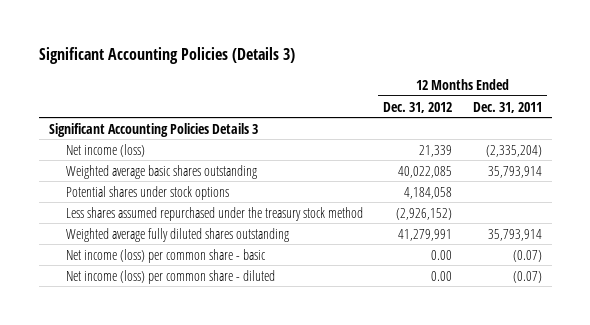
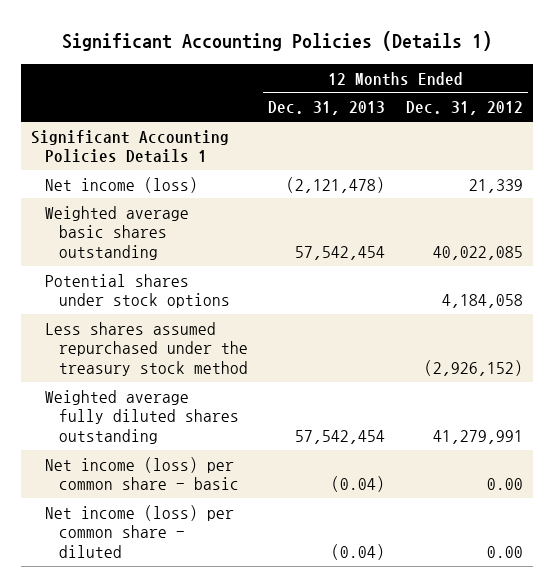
- Significant Accounting Policies (Details 3)
+ Significant Accounting Policies (Details 1)
- | 12 Months Ended Dec. 31, 2012 | 12 Months Ended Dec. 31, 2011
+ | 12 Months Ended Dec. 31, 2013 | 12 Months Ended Dec. 31, 2012
- Significant Accounting Policies Details 3
+ Significant Accounting Policies Details 1

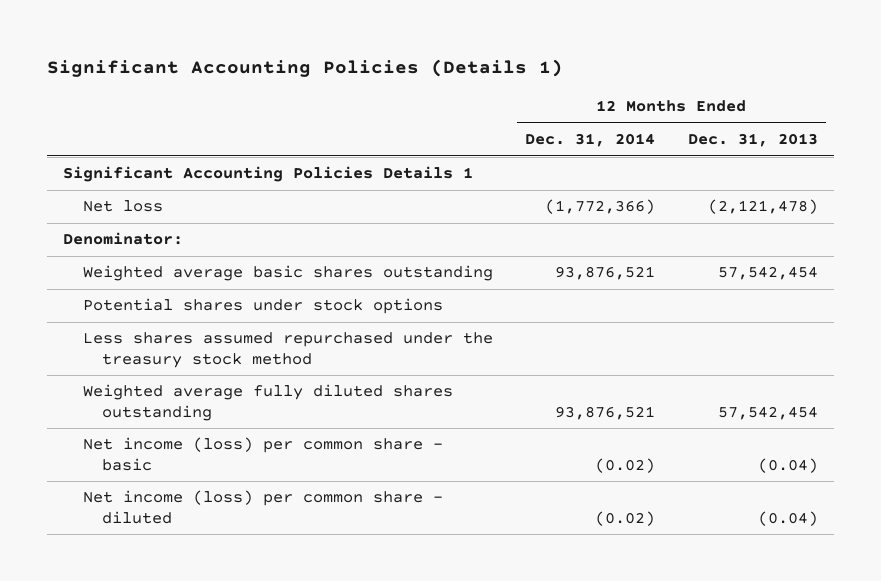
- | 12 Months Ended Dec. 31, 2013 | 12 Months Ended Dec. 31, 2012
+ | 12 Months Ended Dec. 31, 2014 | 12 Months Ended Dec. 31, 2013
- Net income (loss) | (2,121,478) | 21,339
+ Net loss | (1,772,366) | (2,121,478)
+ Denominator:

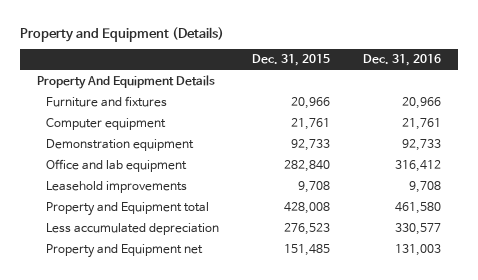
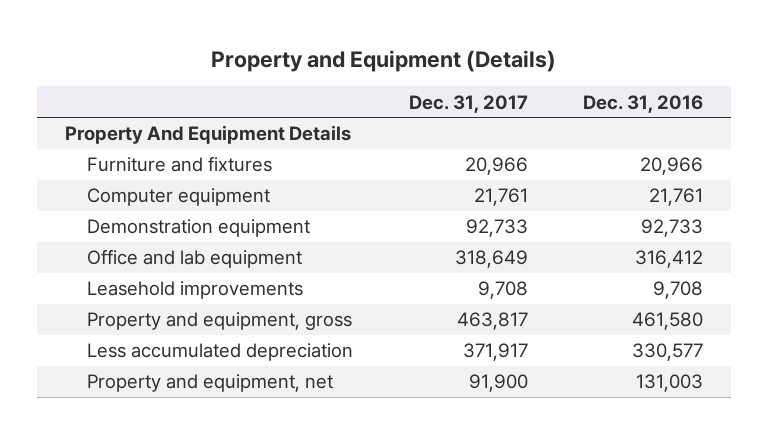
- | Dec. 31, 2015 | Dec. 31, 2016
+ | Dec. 31, 2017 | Dec. 31, 2016
- Property and Equipment total | 428,008 | 461,580
+ Property and equipment, gross | 463,817 | 461,580
- Property and Equipment net | 151,485 | 131,003
+ Property and equipment, net | 91,900 | 131,003

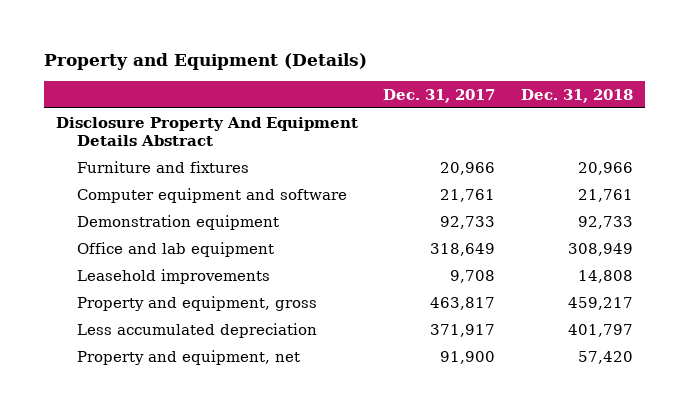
- | Dec. 31, 2017 | Dec. 31, 2016
+ | Dec. 31, 2017 | Dec. 31, 2018
- Property And Equipment Details
+ Disclosure Property And Equipment Details Abstract
- Computer equipment | 21,761 | 21,761
+ Computer equipment and software | 21,761 | 21,761

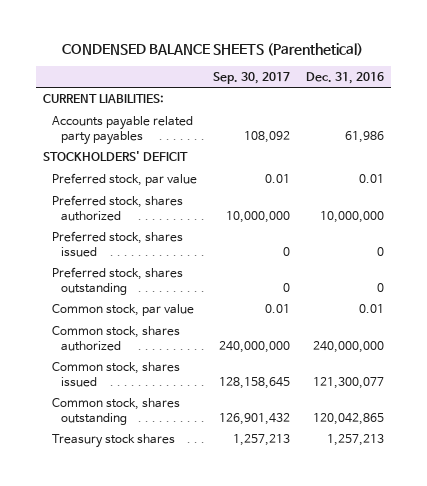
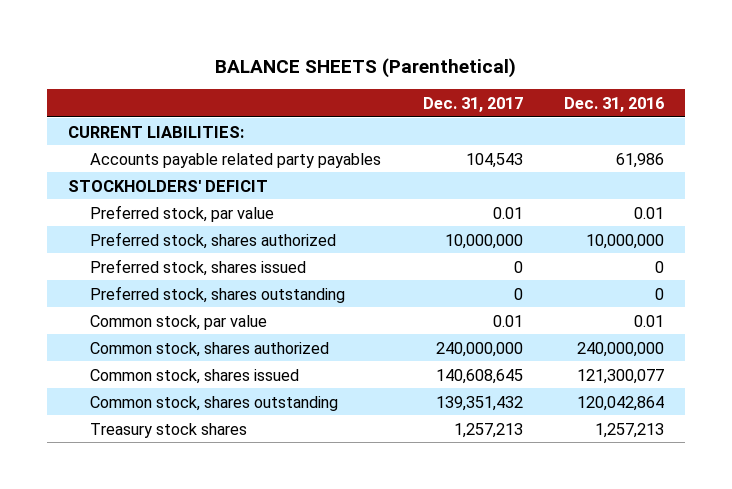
- CONDENSED BALANCE SHEETS (Parenthetical)
+ BALANCE SHEETS (Parenthetical)
- | Sep. 30, 2017 | Dec. 31, 2016
+ | Dec. 31, 2017 | Dec. 31, 2016
- Common stock, shares outstanding | 126,901,432 | 120,042,865
+ Common stock, shares outstanding | 139,351,432 | 120,042,864

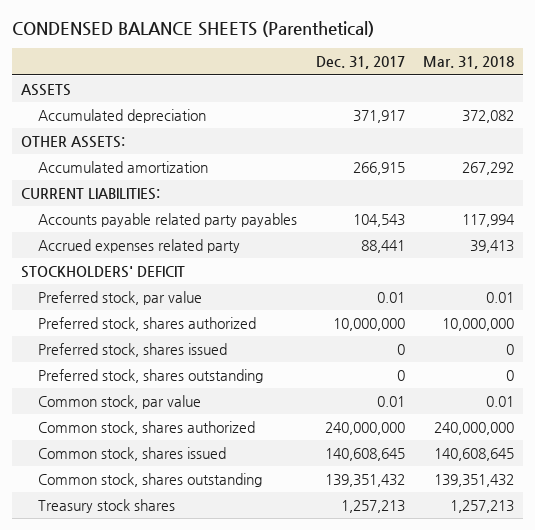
- BALANCE SHEETS (Parenthetical)
+ CONDENSED BALANCE SHEETS (Parenthetical)
- | Dec. 31, 2017 | Dec. 31, 2016
+ | Dec. 31, 2017 | Mar. 31, 2018
+ ASSETS
+ Accumulated depreciation | 371,917 | 372,082
+ OTHER ASSETS:
+ Accumulated amortization | 266,915 | 267,292
+ Accrued expenses related party | 88,441 | 39,413

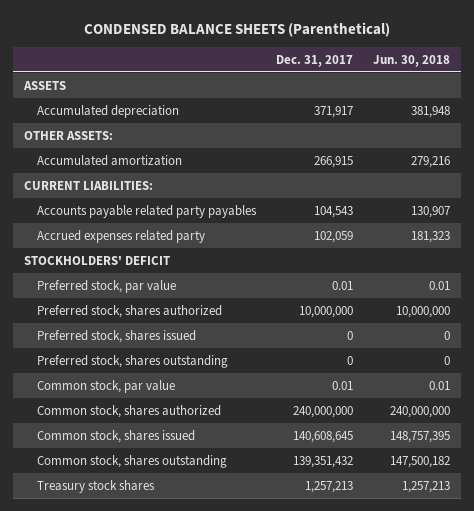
- | Dec. 31, 2017 | Mar. 31, 2018
+ | Dec. 31, 2017 | Jun. 30, 2018
- Accrued expenses related party | 88,441 | 39,413
+ Accrued expenses related party | 102,059 | 181,323

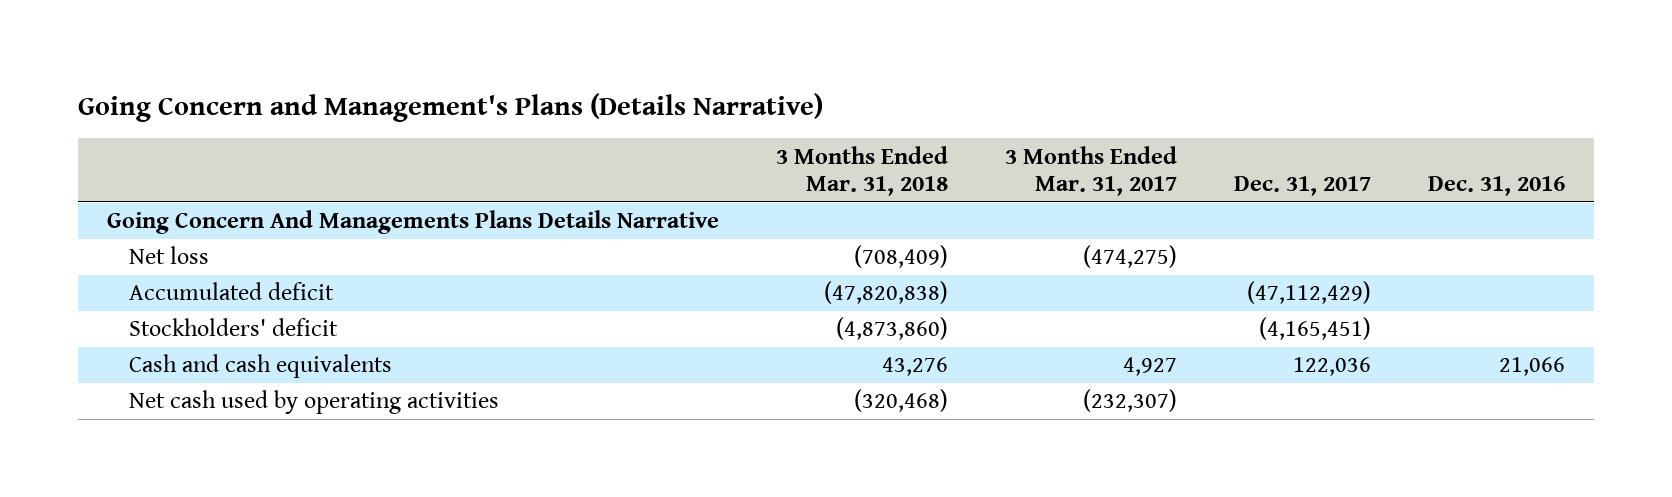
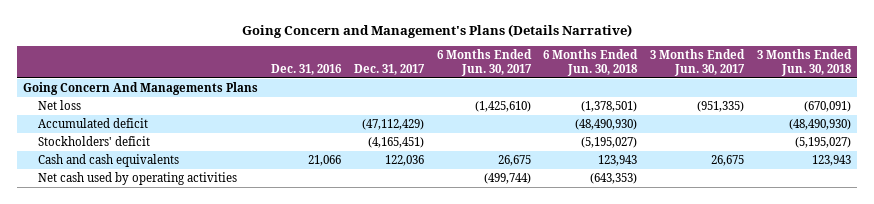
- | 3 Months Ended Mar. 31, 2018 | 3 Months Ended Mar. 31, 2017 | Dec. 31, 2017 | Dec. 31, 2016
+ | Dec. 31, 2016 | Dec. 31, 2017 | 6 Months Ended Jun. 30, 2017 | 6 Months Ended Jun. 30, 2018 | 3 Months Ended Jun. 30, 2017 | 3 Months Ended Jun. 30, 2018
- Going Concern And Managements Plans Details Narrative
+ Going Concern And Managements Plans

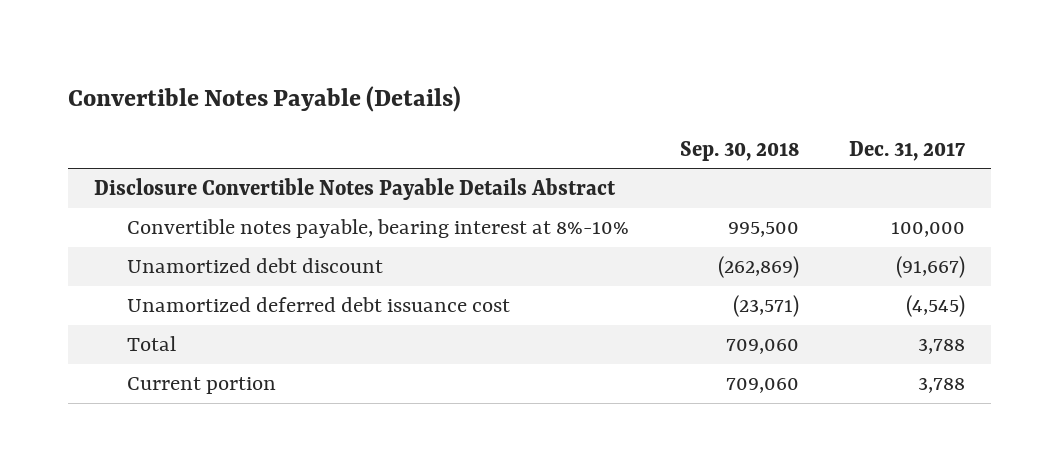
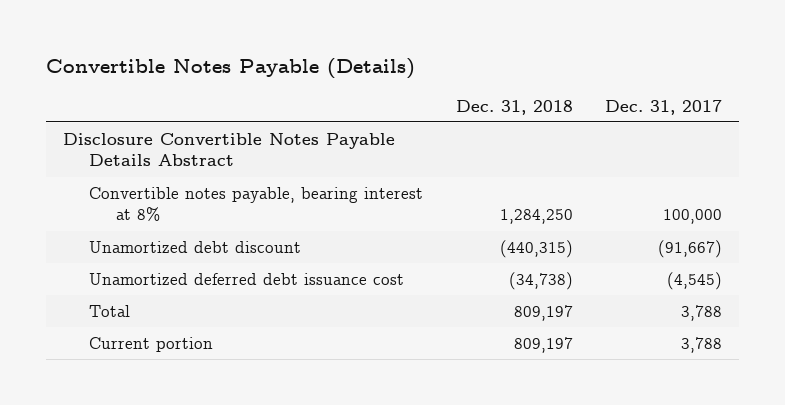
- | Sep. 30, 2018 | Dec. 31, 2017
+ | Dec. 31, 2018 | Dec. 31, 2017
- Convertible notes payable, bearing interest at 8%-10% | 995,500 | 100,000
+ Convertible notes payable, bearing interest at 8% | 1,284,250 | 100,000

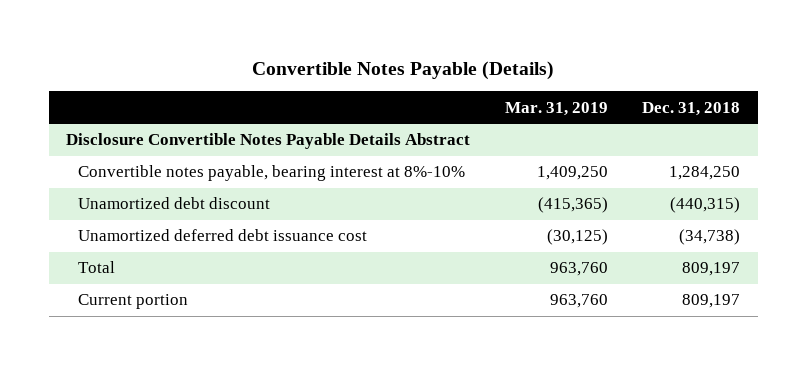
- | Dec. 31, 2018 | Dec. 31, 2017
+ | Mar. 31, 2019 | Dec. 31, 2018
- Convertible notes payable, bearing interest at 8% | 1,284,250 | 100,000
+ Convertible notes payable, bearing interest at 8%-10% | 1,409,250 | 1,284,250

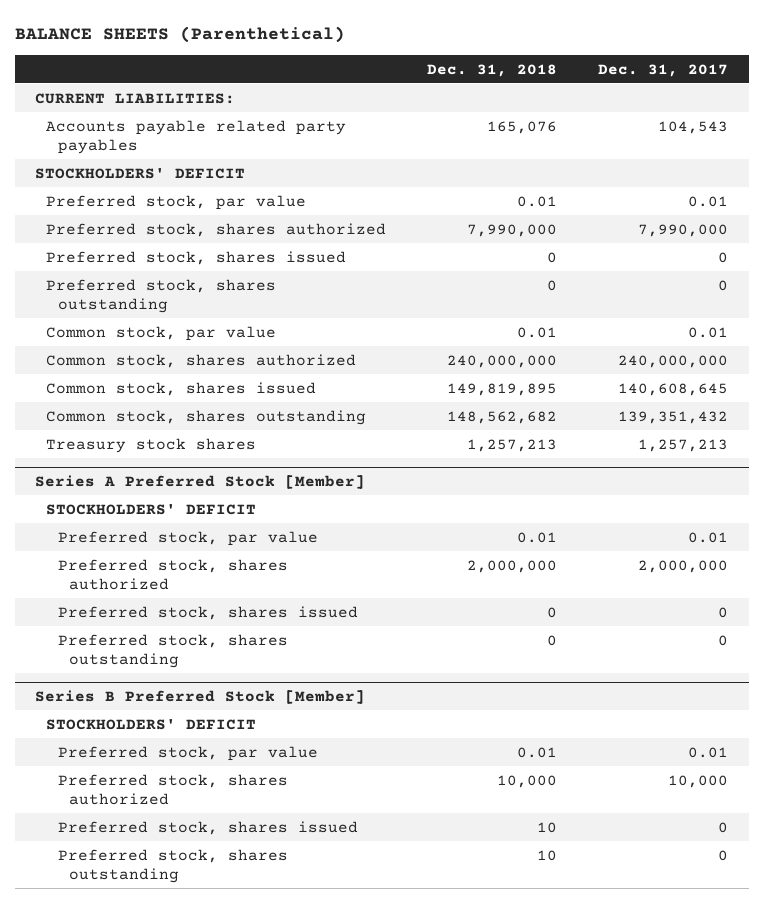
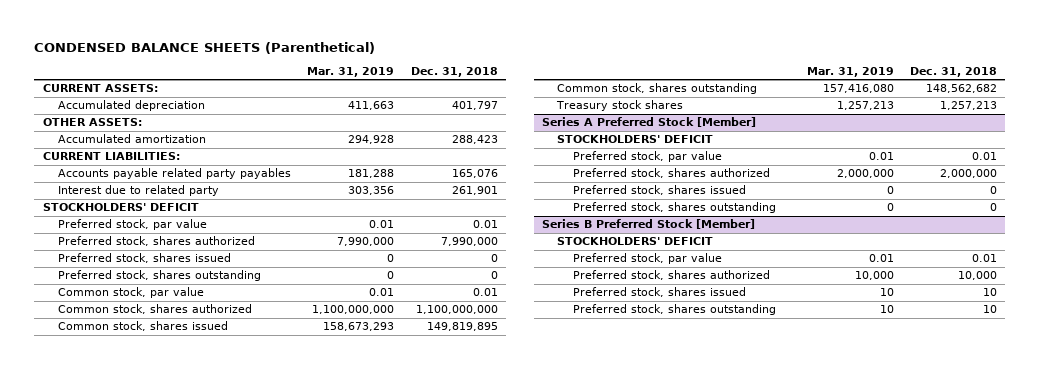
- BALANCE SHEETS (Parenthetical)
+ CONDENSED BALANCE SHEETS (Parenthetical)
- | Dec. 31, 2018 | Dec. 31, 2017
+ | Mar. 31, 2019 | Dec. 31, 2018
+ CURRENT ASSETS:
+ Accumulated depreciation | 411,663 | 401,797
+ OTHER ASSETS:
+ Accumulated amortization | 294,928 | 288,423
+ Interest due to related party | 303,356 | 261,901
- Common stock, shares authorized | 240,000,000 | 240,000,000
+ Common stock, shares authorized | 1,100,000,000 | 1,100,000,000

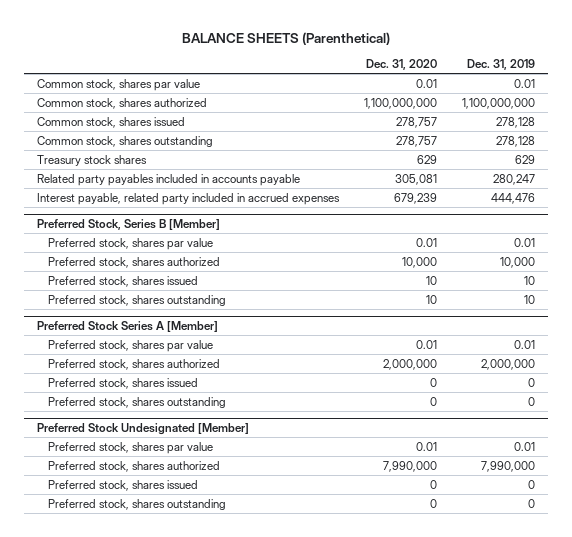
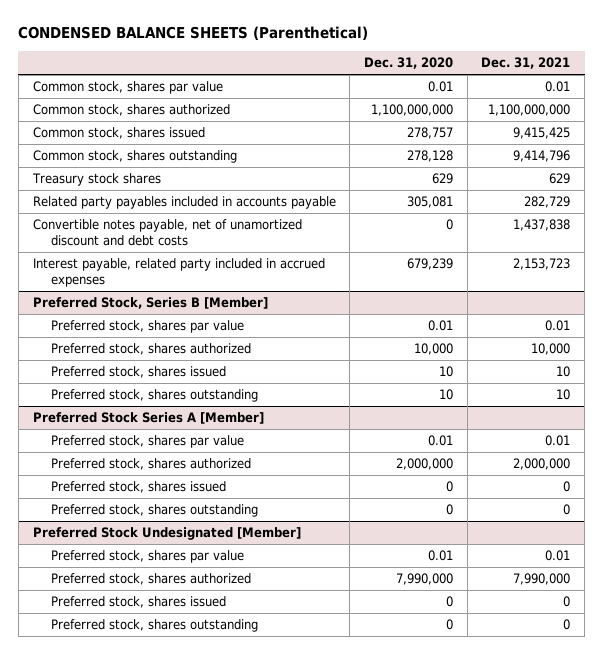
- BALANCE SHEETS (Parenthetical)
+ CONDENSED BALANCE SHEETS (Parenthetical)
- | Dec. 31, 2020 | Dec. 31, 2019
+ | Dec. 31, 2020 | Dec. 31, 2021
- Common stock, shares outstanding | 278,757 | 278,128
+ Common stock, shares outstanding | 278,128 | 9,414,796
+ Convertible notes payable, net of unamortized discount and debt costs | 0 | 1,437,838

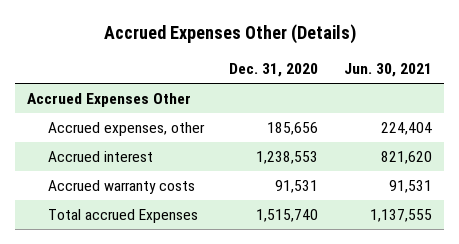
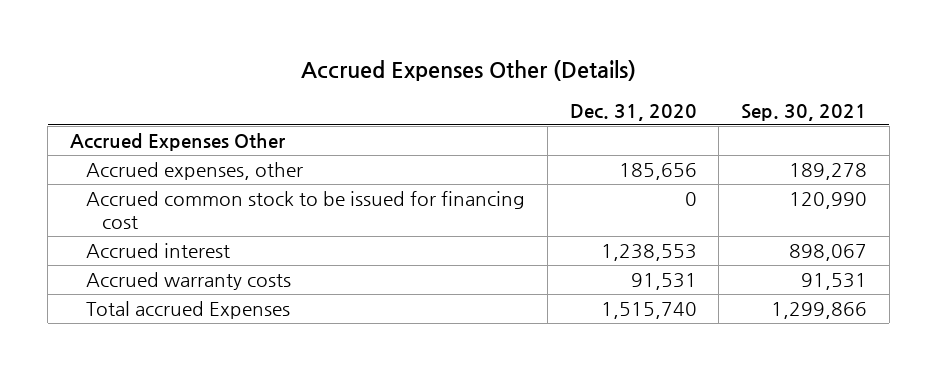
- | Dec. 31, 2020 | Jun. 30, 2021
+ | Dec. 31, 2020 | Sep. 30, 2021
+ Accrued common stock to be issued for financing cost | 0 | 120,990

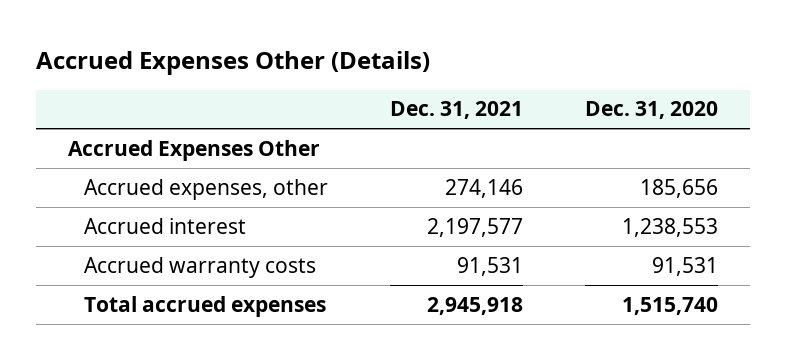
- | Dec. 31, 2020 | Sep. 30, 2021
+ | Dec. 31, 2021 | Dec. 31, 2020
- Accrued common stock to be issued for financing cost | 0 | 120,990
- Total accrued Expenses | 1,515,740 | 1,299,866
+ Total accrued expenses | 2,945,918 | 1,515,740

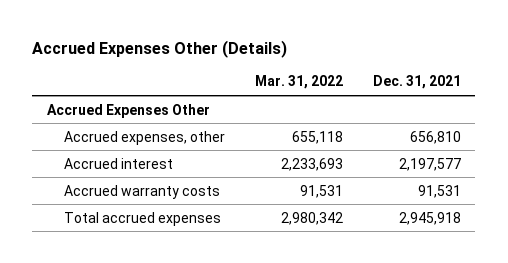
- | Dec. 31, 2021 | Dec. 31, 2020
+ | Mar. 31, 2022 | Dec. 31, 2021
- Accrued expenses, other | 274,146 | 185,656
+ Accrued expenses, other | 655,118 | 656,810

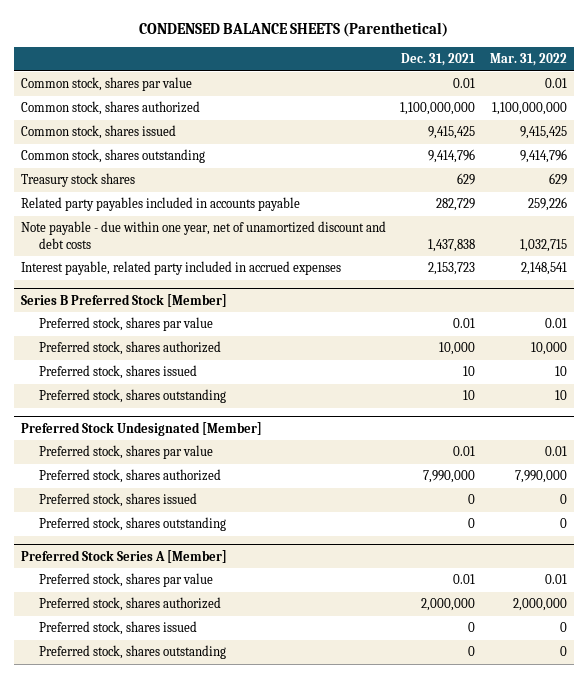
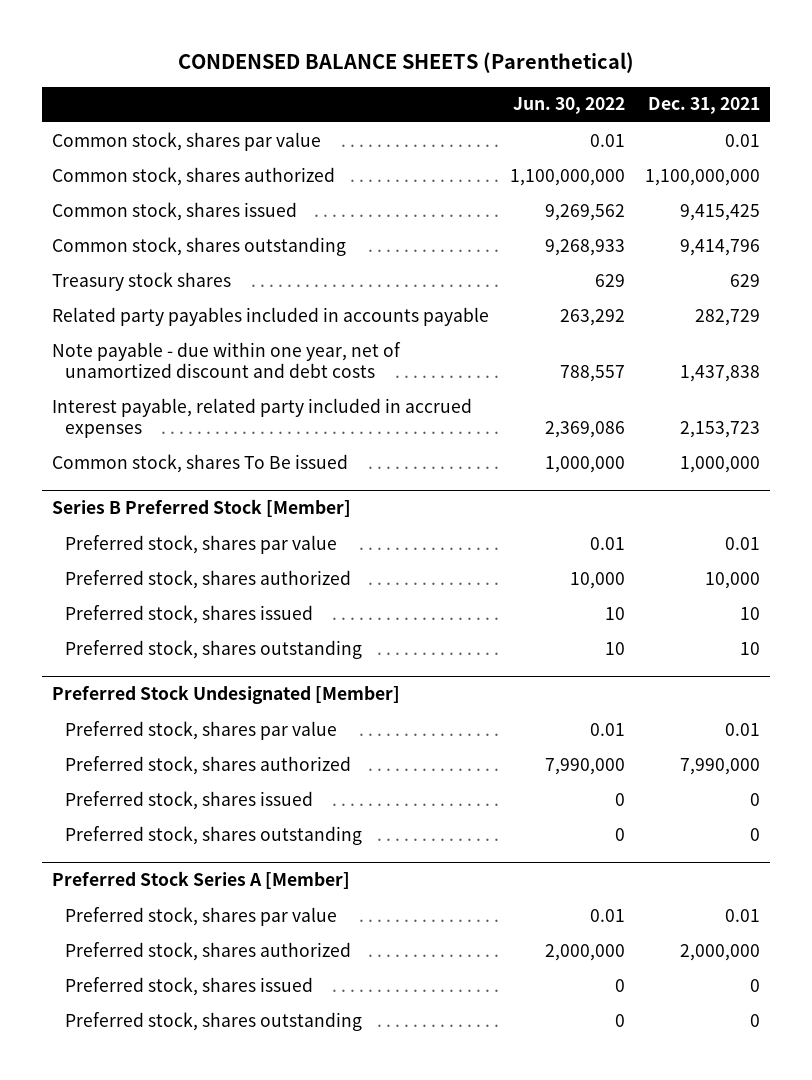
- | Dec. 31, 2021 | Mar. 31, 2022
+ | Jun. 30, 2022 | Dec. 31, 2021
+ Common stock, shares To Be issued | 1,000,000 | 1,000,000

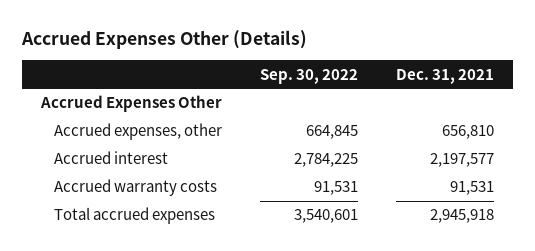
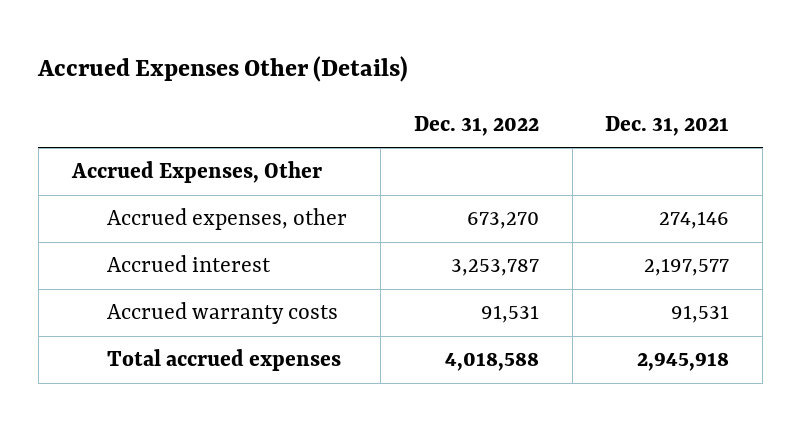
- | Sep. 30, 2022 | Dec. 31, 2021
+ | Dec. 31, 2022 | Dec. 31, 2021
- Accrued Expenses Other
- Accrued expenses, other | 664,845 | 656,810
+ Accrued Expenses, Other
+ Accrued expenses, other | 673,270 | 274,146

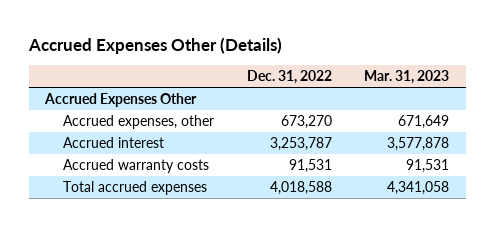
- | Dec. 31, 2022 | Dec. 31, 2021
+ | Dec. 31, 2022 | Mar. 31, 2023
- Accrued Expenses, Other
+ Accrued Expenses Other

